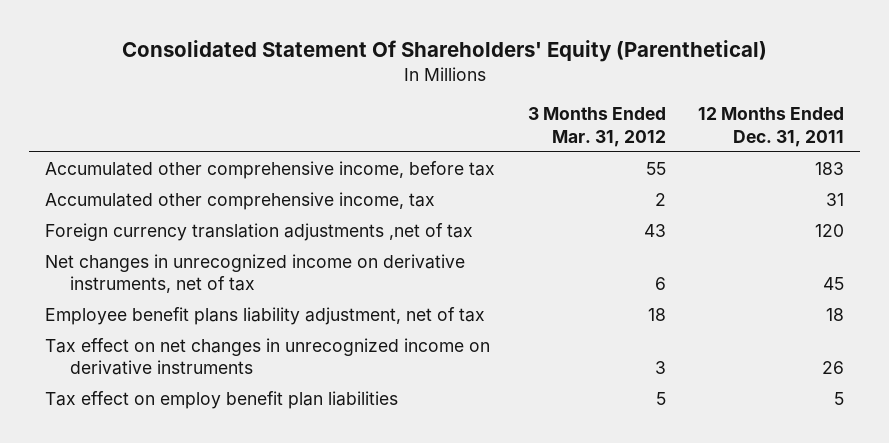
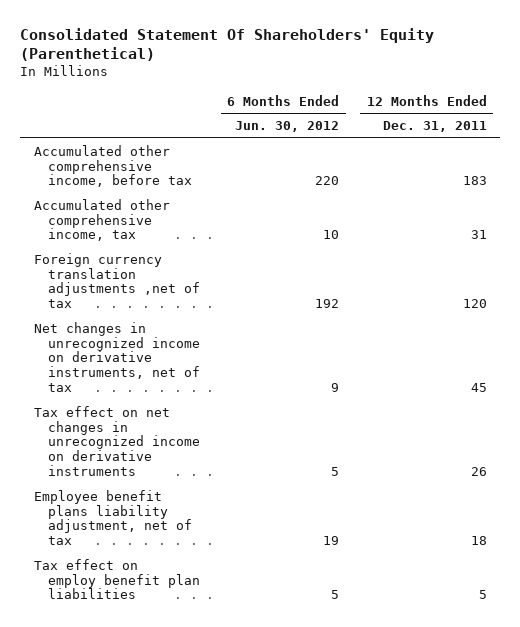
- | 3 Months Ended Mar. 31, 2012 | 12 Months Ended Dec. 31, 2011
+ | 6 Months Ended Jun. 30, 2012 | 12 Months Ended Dec. 31, 2011
moved down: Employee benefit plans liability adjustment, net of tax | 19 | 18

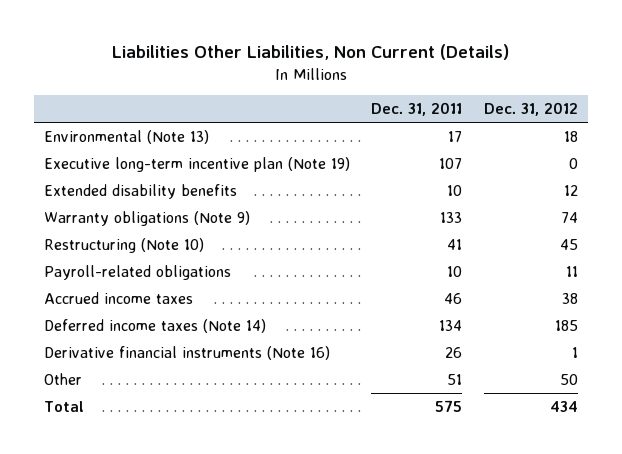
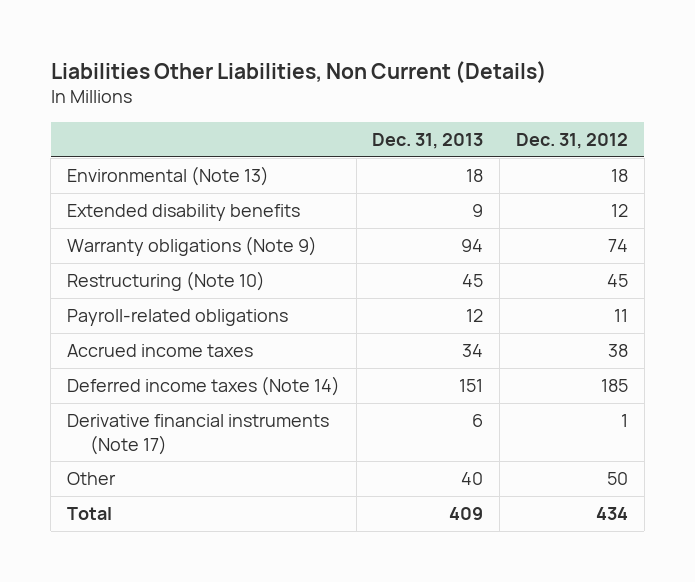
- | Dec. 31, 2011 | Dec. 31, 2012
+ | Dec. 31, 2013 | Dec. 31, 2012
- Executive long-term incentive plan (Note 19) | 107 | 0
- Derivative financial instruments (Note 16) | 26 | 1
+ Derivative financial instruments (Note 17) | 6 | 1

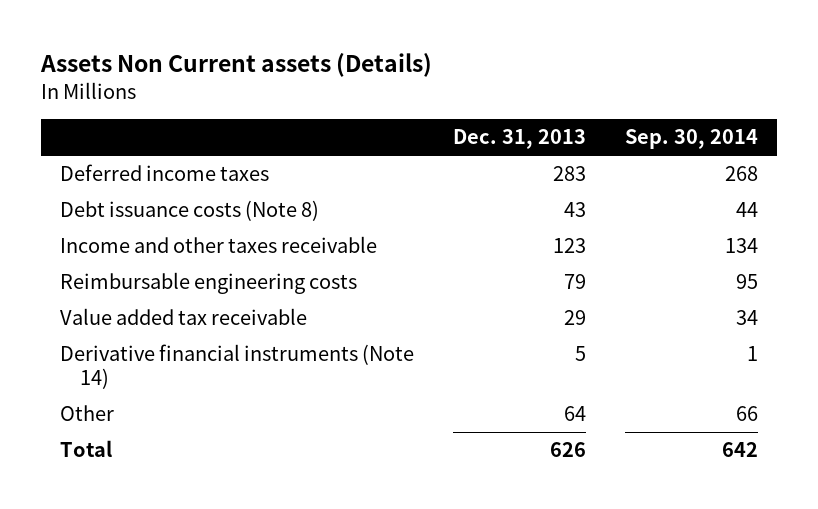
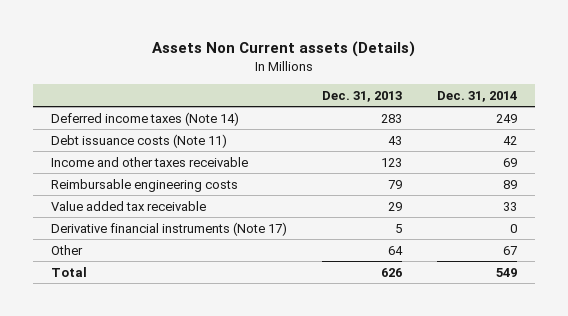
- | Dec. 31, 2013 | Sep. 30, 2014
+ | Dec. 31, 2013 | Dec. 31, 2014
- Deferred income taxes | 283 | 268
- Debt issuance costs (Note 8) | 43 | 44
+ Deferred income taxes (Note 14) | 283 | 249
+ Debt issuance costs (Note 11) | 43 | 42
- Derivative financial instruments (Note 14) | 5 | 1
+ Derivative financial instruments (Note 17) | 5 | 0

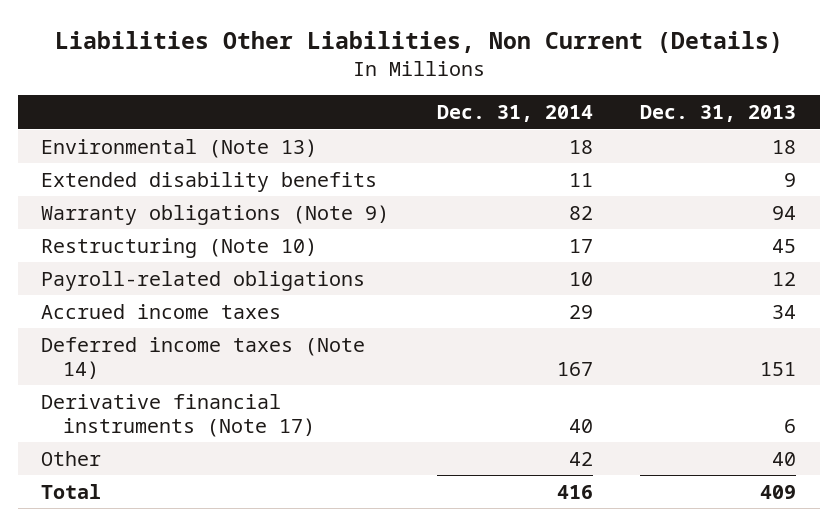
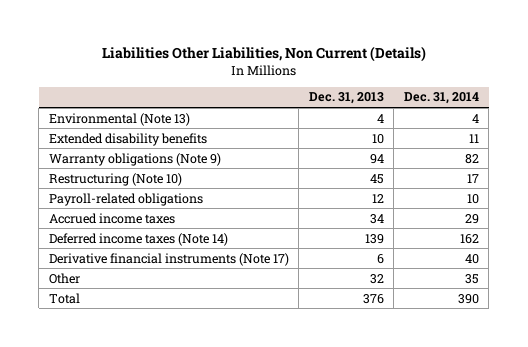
- | Dec. 31, 2014 | Dec. 31, 2013
+ | Dec. 31, 2013 | Dec. 31, 2014
- Environmental (Note 13) | 18 | 18
- Extended disability benefits | 11 | 9
+ Environmental (Note 13) | 4 | 4
+ Extended disability benefits | 10 | 11
- Deferred income taxes (Note 14) | 167 | 151
+ Deferred income taxes (Note 14) | 139 | 162
- Other | 42 | 40
- Total | 416 | 409
+ Other | 32 | 35
+ Total | 376 | 390

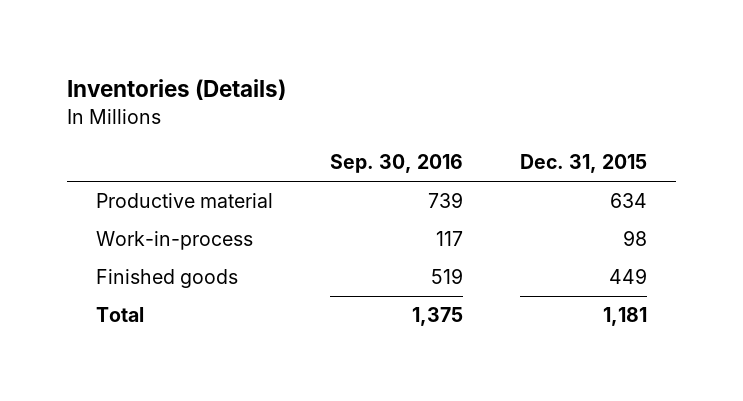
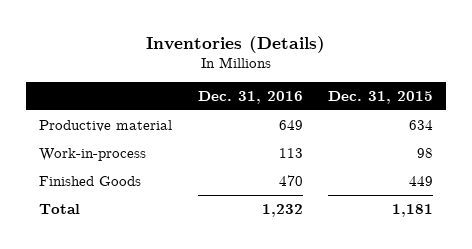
- | Sep. 30, 2016 | Dec. 31, 2015
+ | Dec. 31, 2016 | Dec. 31, 2015
- Finished goods | 519 | 449
+ Finished Goods | 470 | 449

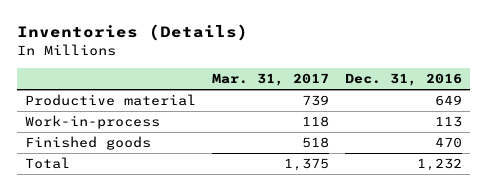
- | Dec. 31, 2016 | Dec. 31, 2015
+ | Mar. 31, 2017 | Dec. 31, 2016
- Finished Goods | 470 | 449
+ Finished goods | 518 | 470

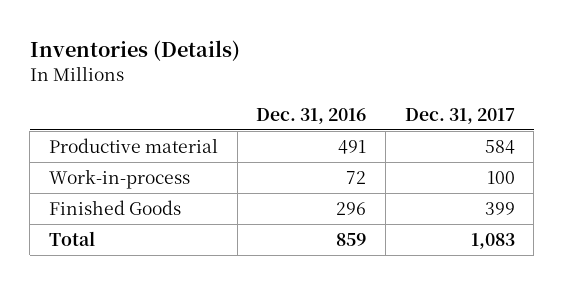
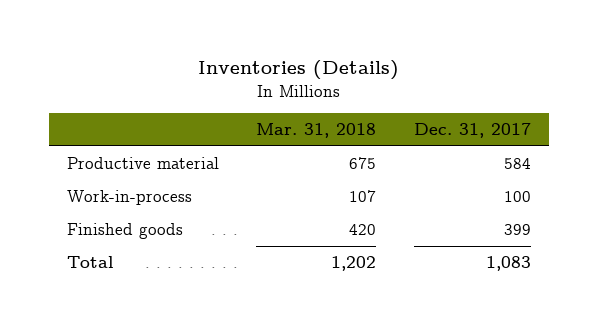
- | Dec. 31, 2016 | Dec. 31, 2017
+ | Mar. 31, 2018 | Dec. 31, 2017
- Finished Goods | 296 | 399
+ Finished goods | 420 | 399

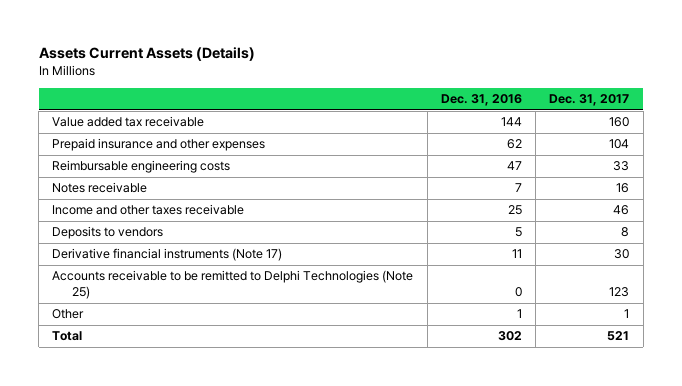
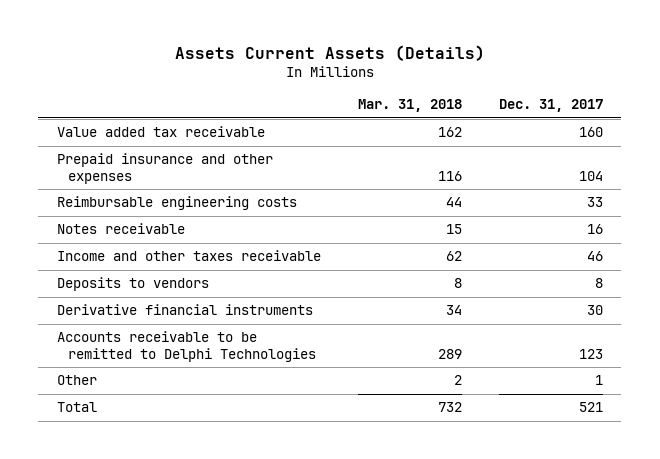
- | Dec. 31, 2016 | Dec. 31, 2017
+ | Mar. 31, 2018 | Dec. 31, 2017
- Derivative financial instruments (Note 17) | 11 | 30
- Accounts receivable to be remitted to Delphi Technologies (Note 25) | 0 | 123
+ Derivative financial instruments | 34 | 30
+ Accounts receivable to be remitted to Delphi Technologies | 289 | 123

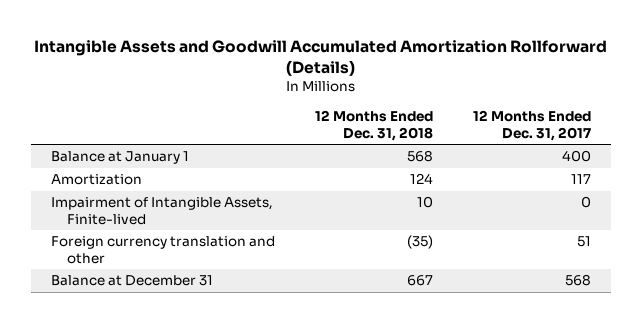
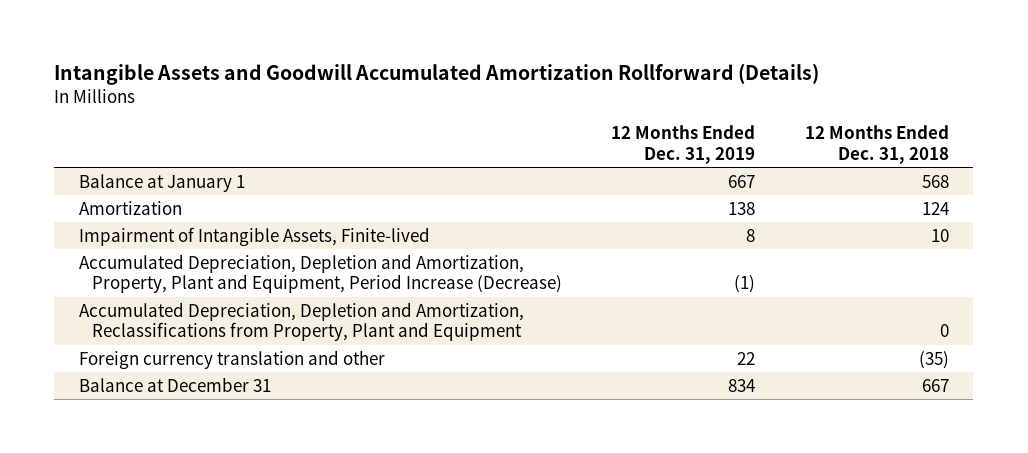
- | 12 Months Ended Dec. 31, 2018 | 12 Months Ended Dec. 31, 2017
+ | 12 Months Ended Dec. 31, 2019 | 12 Months Ended Dec. 31, 2018
+ Accumulated Depreciation, Depletion and Amortization, Property, Plant and Equipment, Period Increase (Decrease) | (1) |
+ Accumulated Depreciation, Depletion and Amortization, Reclassifications from Property, Plant and Equipment | | 0

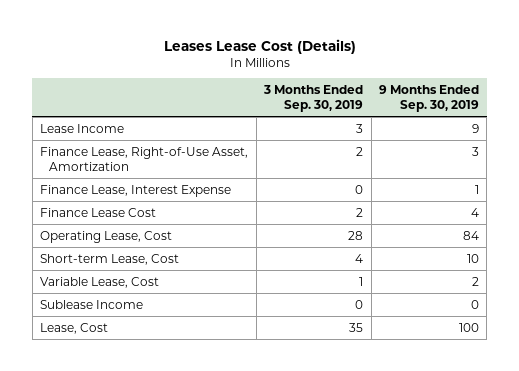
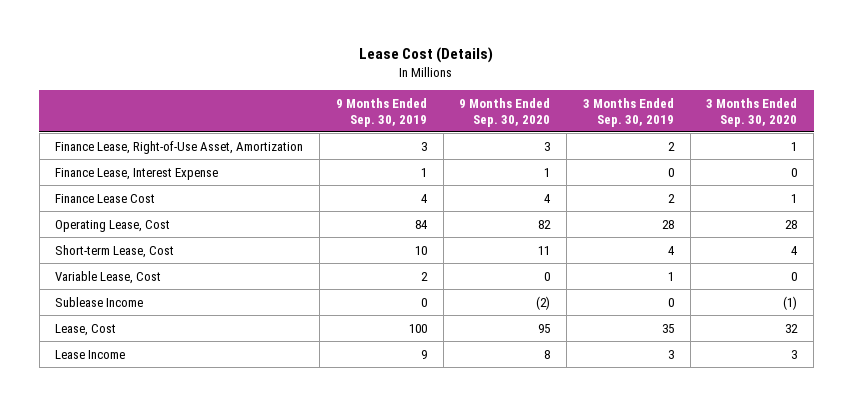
- Leases Lease Cost (Details)
+ Lease Cost (Details)
- | 3 Months Ended Sep. 30, 2019 | 9 Months Ended Sep. 30, 2019
+ | 9 Months Ended Sep. 30, 2019 | 9 Months Ended Sep. 30, 2020 | 3 Months Ended Sep. 30, 2019 | 3 Months Ended Sep. 30, 2020
moved down: Lease Income | 9 | 8 | 3 | 3

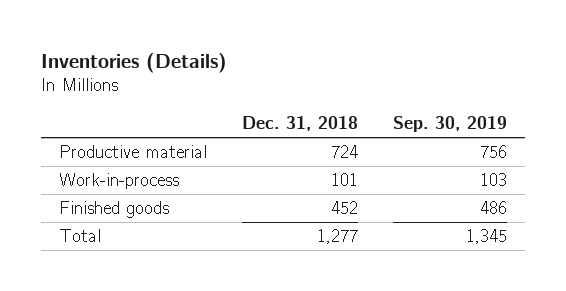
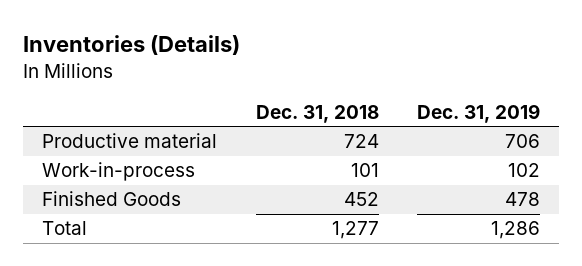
- | Dec. 31, 2018 | Sep. 30, 2019
+ | Dec. 31, 2018 | Dec. 31, 2019
- Finished goods | 452 | 486
+ Finished Goods | 452 | 478

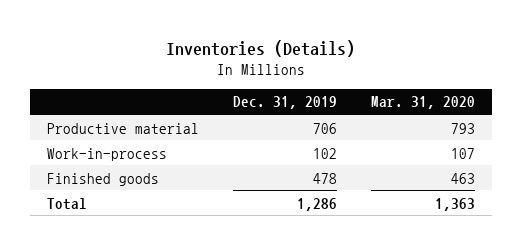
- | Dec. 31, 2018 | Dec. 31, 2019
+ | Dec. 31, 2019 | Mar. 31, 2020
- Finished Goods | 452 | 478
+ Finished goods | 478 | 463

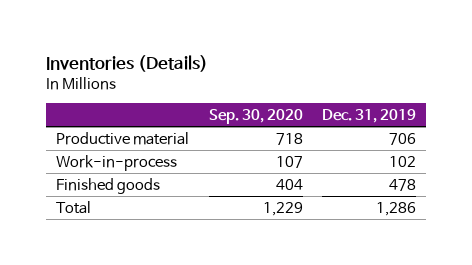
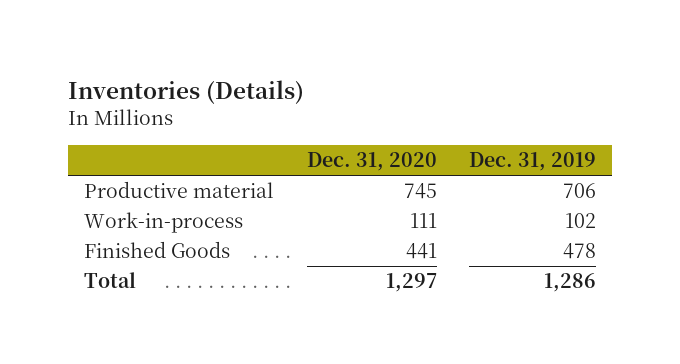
- | Sep. 30, 2020 | Dec. 31, 2019
+ | Dec. 31, 2020 | Dec. 31, 2019
- Finished goods | 404 | 478
+ Finished Goods | 441 | 478

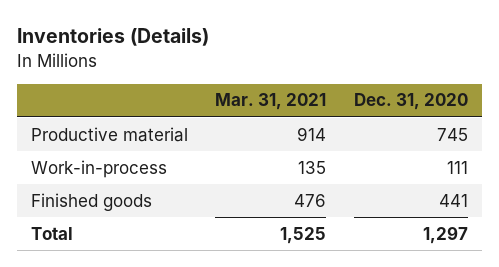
- | Dec. 31, 2020 | Dec. 31, 2019
+ | Mar. 31, 2021 | Dec. 31, 2020
- Finished Goods | 441 | 478
+ Finished goods | 476 | 441

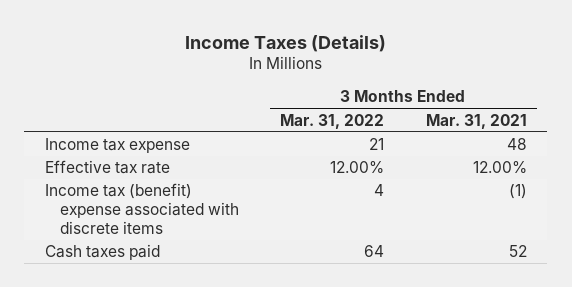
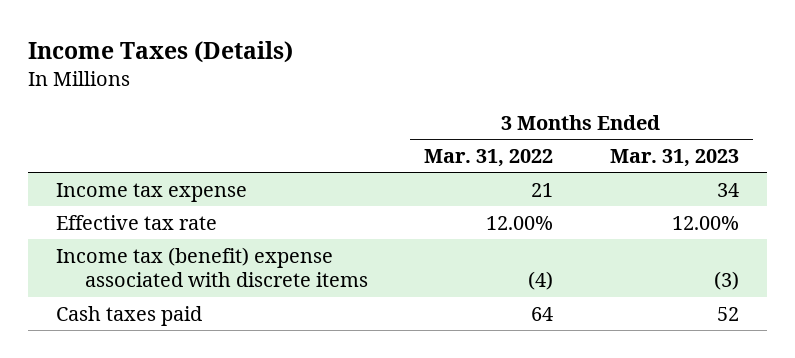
- | 3 Months Ended Mar. 31, 2022 | 3 Months Ended Mar. 31, 2021
+ | 3 Months Ended Mar. 31, 2022 | 3 Months Ended Mar. 31, 2023
- Income tax (benefit) expense associated with discrete items | 4 | (1)
+ Income tax (benefit) expense associated with discrete items | (4) | (3)

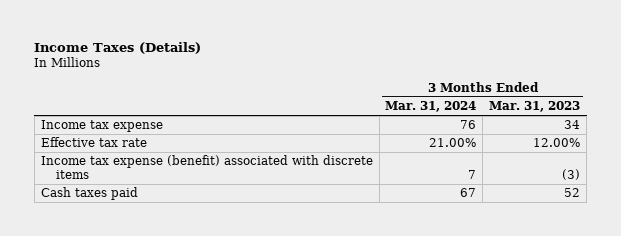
- | 3 Months Ended Mar. 31, 2022 | 3 Months Ended Mar. 31, 2023
+ | 3 Months Ended Mar. 31, 2024 | 3 Months Ended Mar. 31, 2023
- Income tax (benefit) expense associated with discrete items | (4) | (3)
+ Income tax expense (benefit) associated with discrete items | 7 | (3)

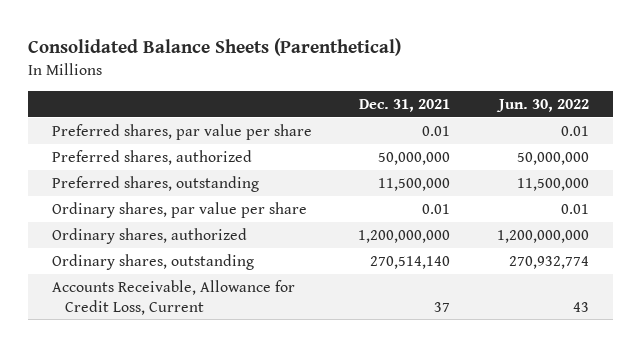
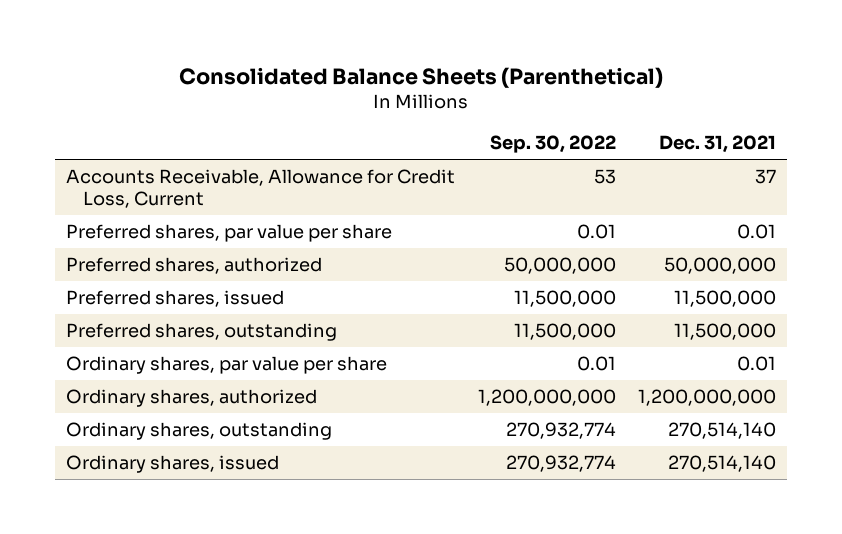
- | Dec. 31, 2021 | Jun. 30, 2022
+ | Sep. 30, 2022 | Dec. 31, 2021
moved up: Accounts Receivable, Allowance for Credit Loss, Current | 53 | 37
+ Preferred shares, issued | 11,500,000 | 11,500,000
+ Ordinary shares, issued | 270,932,774 | 270,514,140

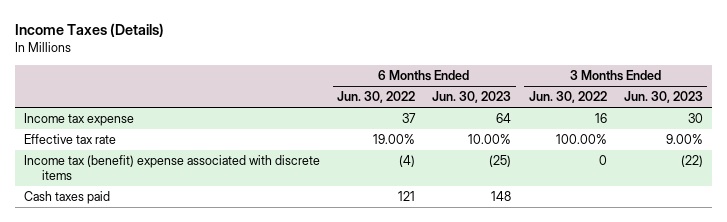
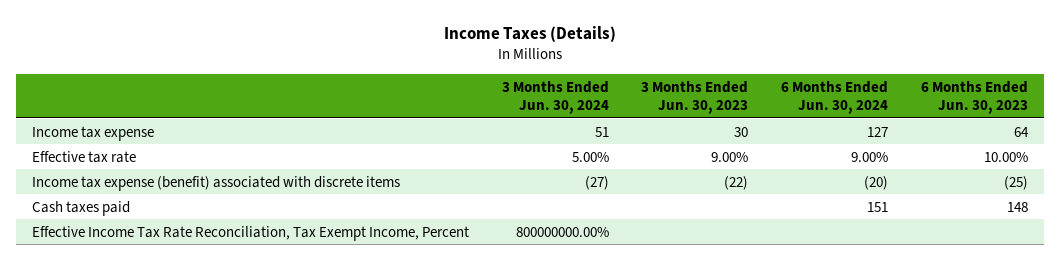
- | 6 Months Ended Jun. 30, 2022 | 6 Months Ended Jun. 30, 2023 | 3 Months Ended Jun. 30, 2022 | 3 Months Ended Jun. 30, 2023
+ | 3 Months Ended Jun. 30, 2024 | 3 Months Ended Jun. 30, 2023 | 6 Months Ended Jun. 30, 2024 | 6 Months Ended Jun. 30, 2023
- Income tax (benefit) expense associated with discrete items | (4) | (25) | 0 | (22)
+ Income tax expense (benefit) associated with discrete items | (27) | (22) | (20) | (25)
+ Effective Income Tax Rate Reconciliation, Tax Exempt Income, Percent | 800000000.00% | | |

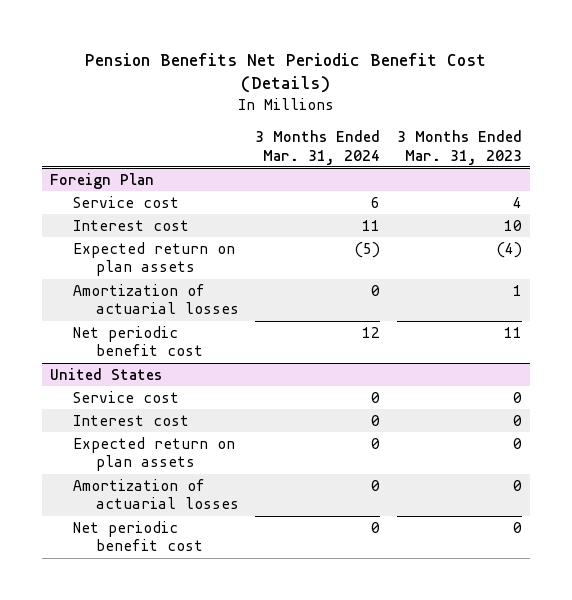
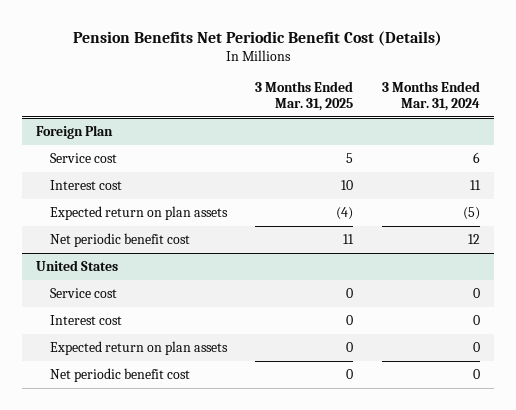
- | 3 Months Ended Mar. 31, 2024 | 3 Months Ended Mar. 31, 2023
+ | 3 Months Ended Mar. 31, 2025 | 3 Months Ended Mar. 31, 2024
@ Foreign Plan
- Amortization of actuarial losses | 0 | 1
@ United States
- Amortization of actuarial losses | 0 | 0

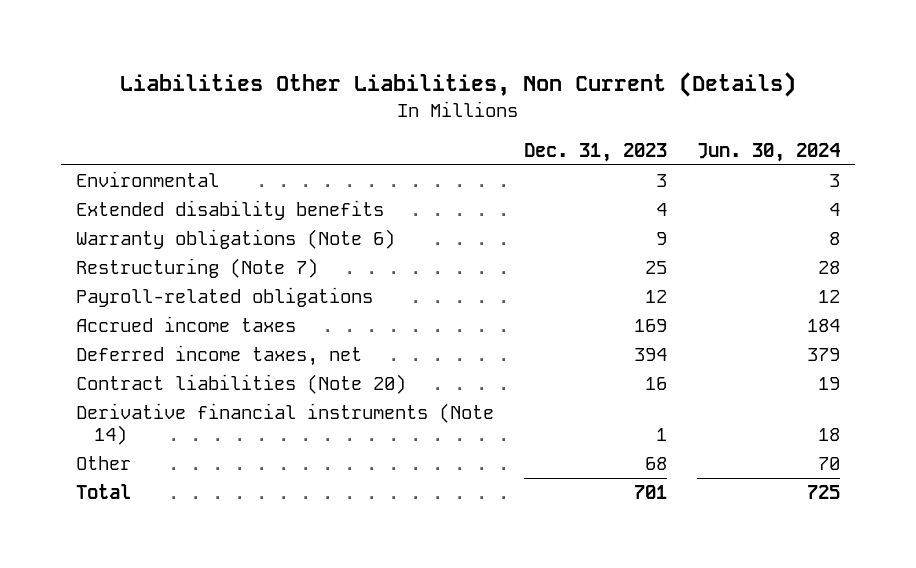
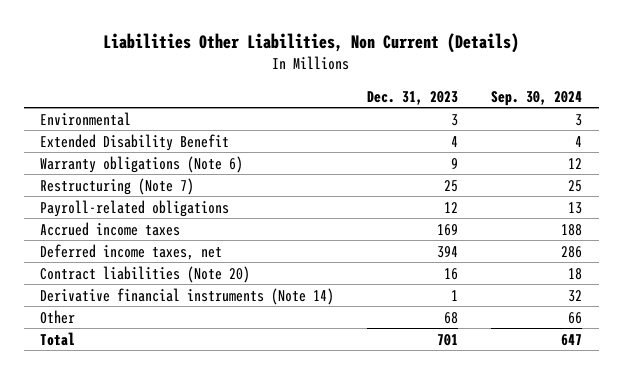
- | Dec. 31, 2023 | Jun. 30, 2024
+ | Dec. 31, 2023 | Sep. 30, 2024
- Extended disability benefits | 4 | 4
+ Extended Disability Benefit | 4 | 4

